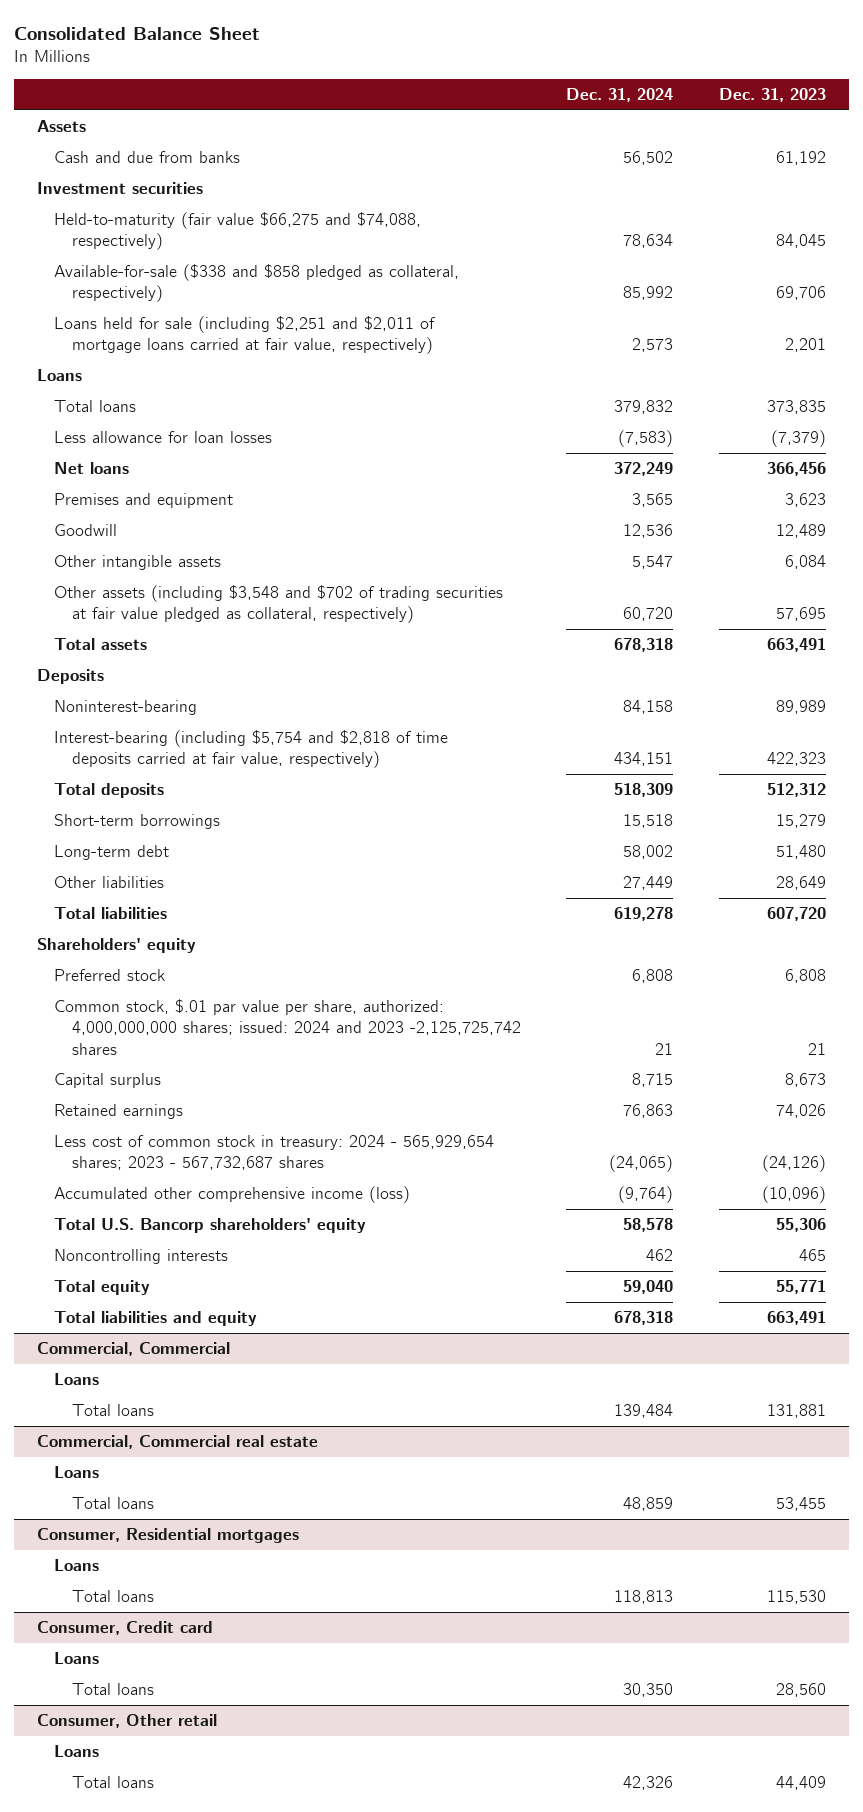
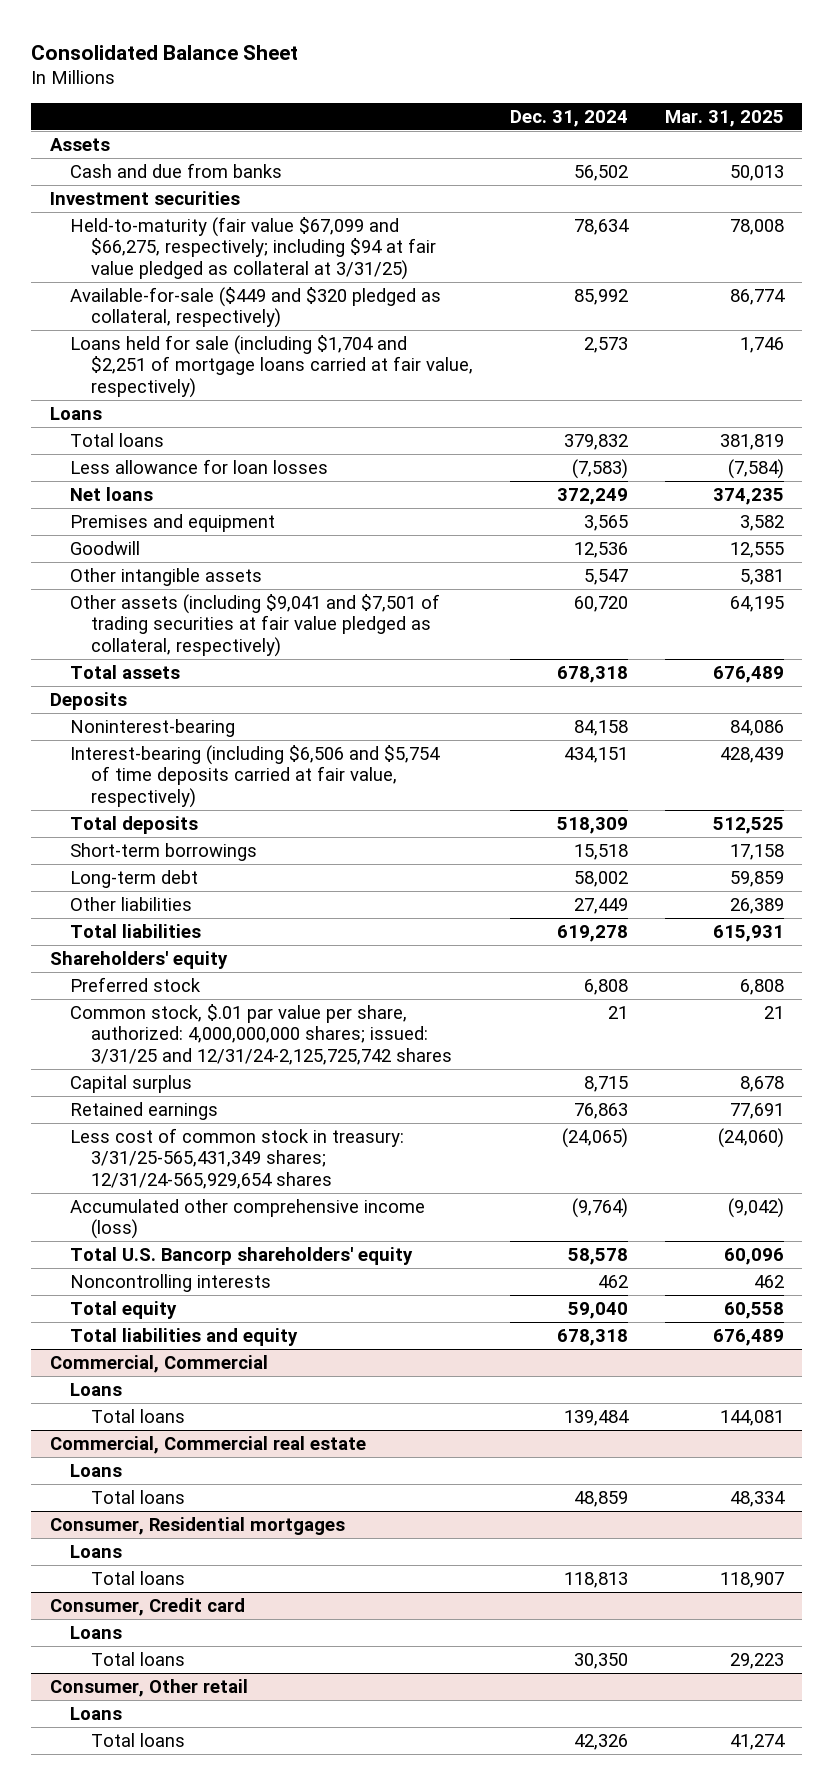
- | Dec. 31, 2024 | Dec. 31, 2023
+ | Dec. 31, 2024 | Mar. 31, 2025
- Held-to-maturity (fair value $66,275 and $74,088, respectively) | 78,634 | 84,045
- Available-for-sale ($338 and $858 pledged as collateral, respectively) | 85,992 | 69,706
- Loans held for sale (including $2,251 and $2,011 of mortgage loans carried at fair value, respectively) | 2,573 | 2,201
+ Held-to-maturity (fair value $67,099 and $66,275, respectively; including $94 at fair value pledged as collateral at 3/31/25) | 78,634 | 78,008
+ Available-for-sale ($449 and $320 pledged as collateral, respectively) | 85,992 | 86,774
+ Loans held for sale (including $1,704 and $2,251 of mortgage loans carried at fair value, respectively) | 2,573 | 1,746
- Other assets (including $3,548 and $702 of trading securities at fair value pledged as collateral, respectively) | 60,720 | 57,695
+ Other assets (including $9,041 and $7,501 of trading securities at fair value pledged as collateral, respectively) | 60,720 | 64,195
- Interest-bearing (including $5,754 and $2,818 of time deposits carried at fair value, respectively) | 434,151 | 422,323
+ Interest-bearing (including $6,506 and $5,754 of time deposits carried at fair value, respectively) | 434,151 | 428,439
- Common stock, $.01 par value per share, authorized: 4,000,000,000 shares; issued: 2024 and 2023 -2,125,725,742 shares | 21 | 21
+ Common stock, $.01 par value per share, authorized: 4,000,000,000 shares; issued: 3/31/25 and 12/31/24-2,125,725,742 shares | 21 | 21
- Less cost of common stock in treasury: 2024 - 565,929,654 shares; 2023 - 567,732,687 shares | (24,065) | (24,126)
+ Less cost of common stock in treasury: 3/31/25-565,431,349 shares; 12/31/24-565,929,654 shares | (24,065) | (24,060)

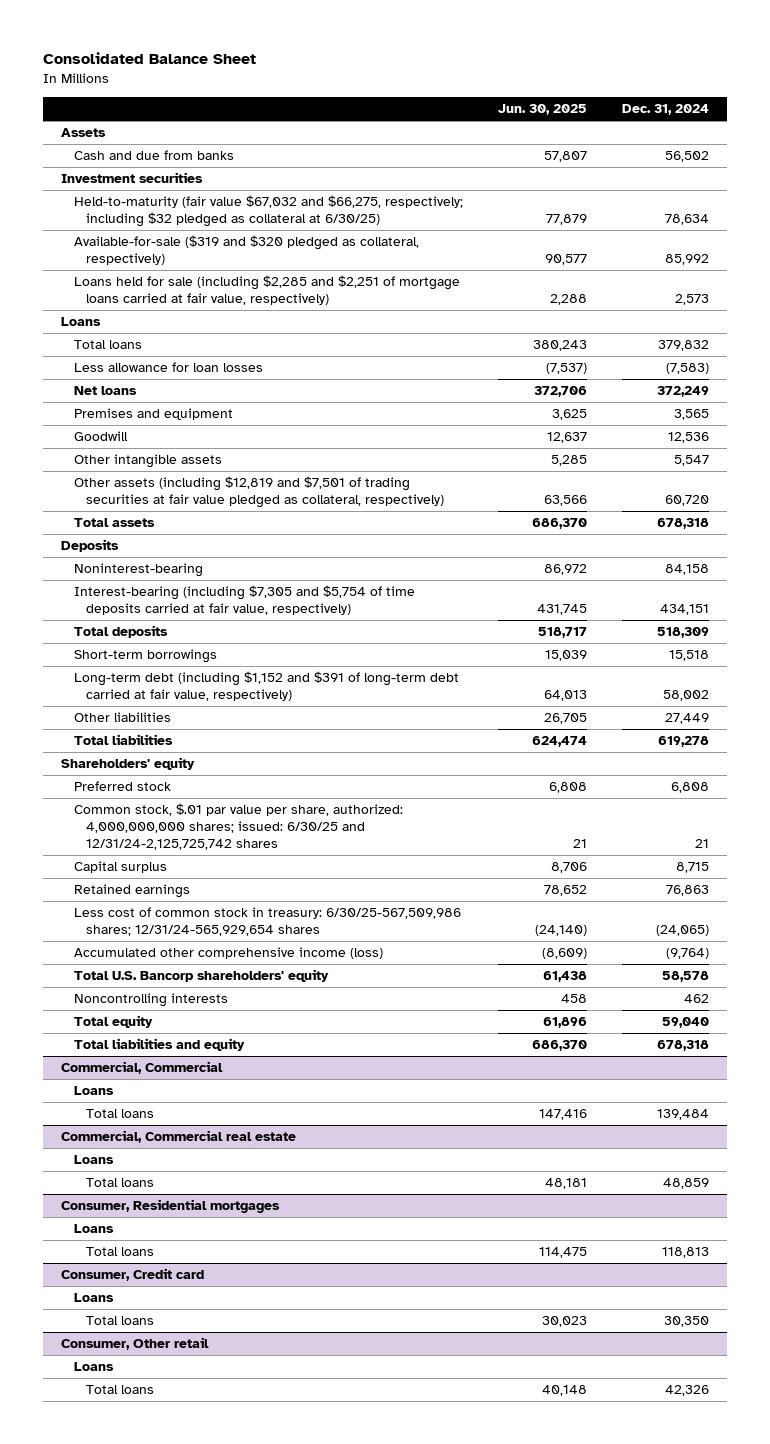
- | Dec. 31, 2024 | Mar. 31, 2025
+ | Jun. 30, 2025 | Dec. 31, 2024
- Held-to-maturity (fair value $67,099 and $66,275, respectively; including $94 at fair value pledged as collateral at 3/31/25) | 78,634 | 78,008
- Available-for-sale ($449 and $320 pledged as collateral, respectively) | 85,992 | 86,774
- Loans held for sale (including $1,704 and $2,251 of mortgage loans carried at fair value, respectively) | 2,573 | 1,746
+ Held-to-maturity (fair value $67,032 and $66,275, respectively; including $32 pledged as collateral at 6/30/25) | 77,879 | 78,634
+ Available-for-sale ($319 and $320 pledged as collateral, respectively) | 90,577 | 85,992
+ Loans held for sale (including $2,285 and $2,251 of mortgage loans carried at fair value, respectively) | 2,288 | 2,573
- Other assets (including $9,041 and $7,501 of trading securities at fair value pledged as collateral, respectively) | 60,720 | 64,195
+ Other assets (including $12,819 and $7,501 of trading securities at fair value pledged as collateral, respectively) | 63,566 | 60,720
- Interest-bearing (including $6,506 and $5,754 of time deposits carried at fair value, respectively) | 434,151 | 428,439
+ Interest-bearing (including $7,305 and $5,754 of time deposits carried at fair value, respectively) | 431,745 | 434,151
- Long-term debt | 58,002 | 59,859
+ Long-term debt (including $1,152 and $391 of long-term debt carried at fair value, respectively) | 64,013 | 58,002
- Common stock, $.01 par value per share, authorized: 4,000,000,000 shares; issued: 3/31/25 and 12/31/24-2,125,725,742 shares | 21 | 21
+ Common stock, $.01 par value per share, authorized: 4,000,000,000 shares; issued: 6/30/25 and 12/31/24-2,125,725,742 shares | 21 | 21
- Less cost of common stock in treasury: 3/31/25-565,431,349 shares; 12/31/24-565,929,654 shares | (24,065) | (24,060)
+ Less cost of common stock in treasury: 6/30/25-567,509,986 shares; 12/31/24-565,929,654 shares | (24,140) | (24,065)

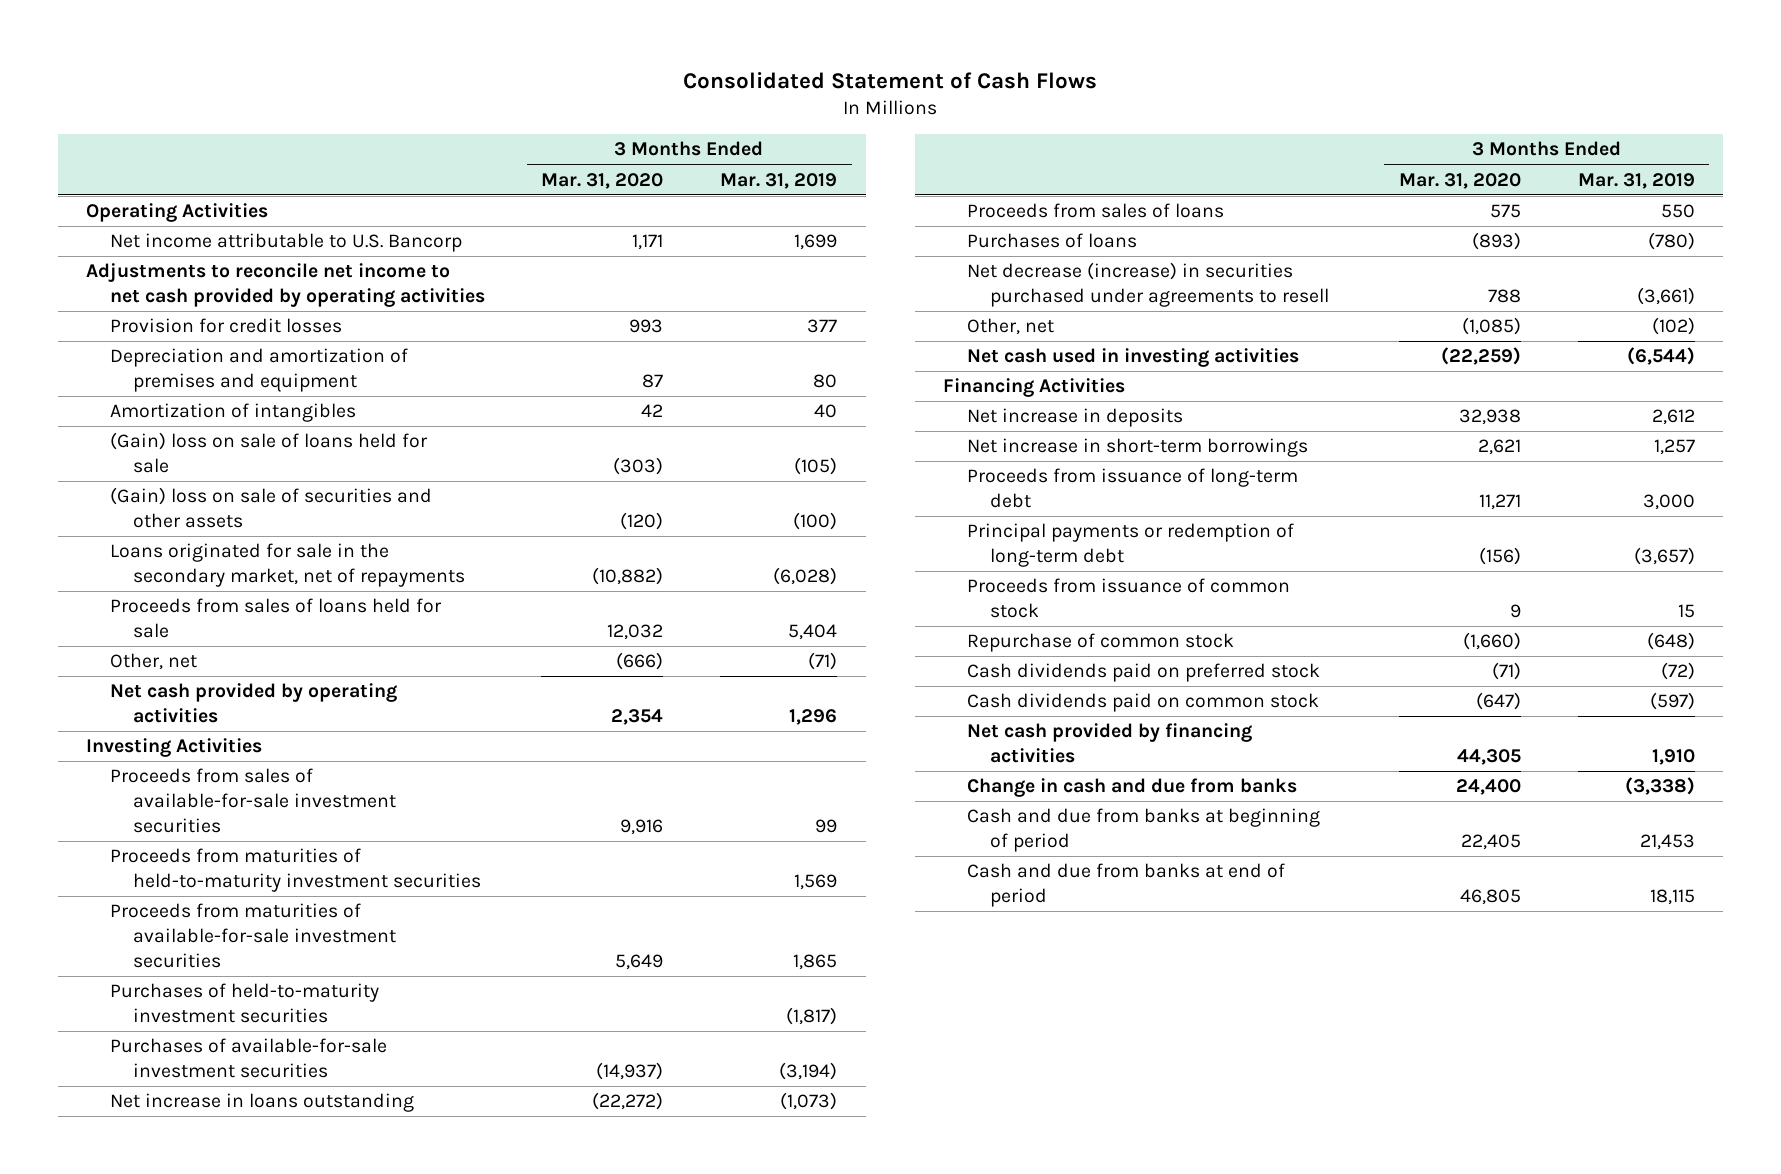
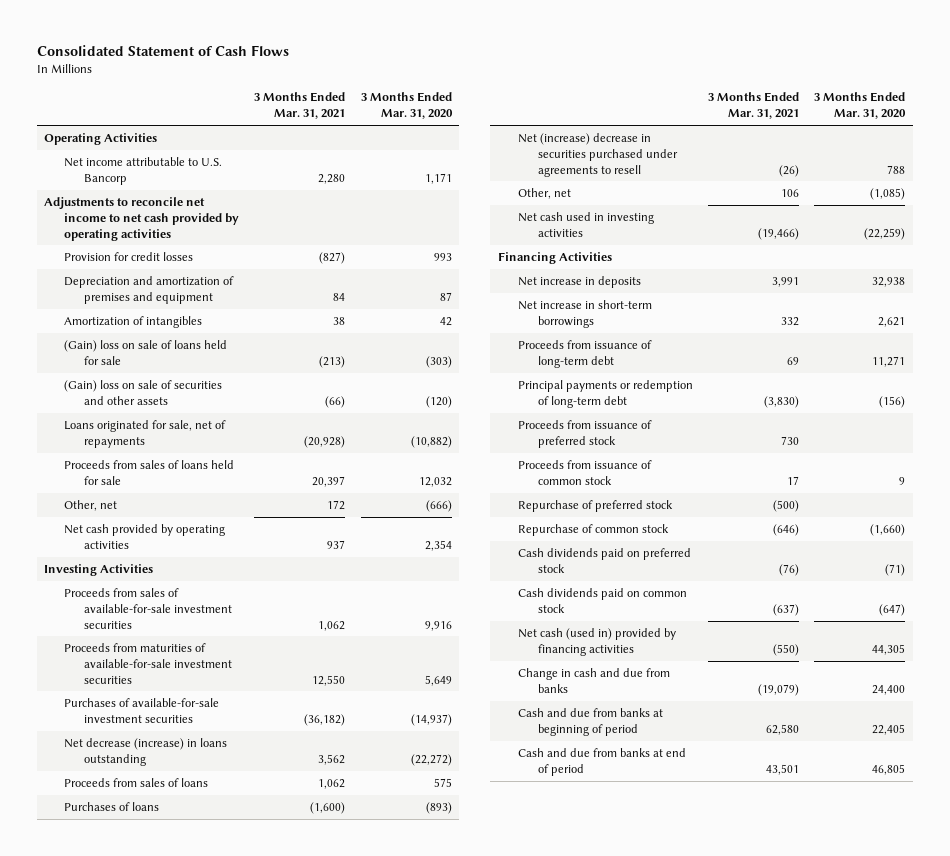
- | 3 Months Ended Mar. 31, 2020 | 3 Months Ended Mar. 31, 2019
+ | 3 Months Ended Mar. 31, 2021 | 3 Months Ended Mar. 31, 2020
- Loans originated for sale in the secondary market, net of repayments | (10,882) | (6,028)
+ Loans originated for sale, net of repayments | (20,928) | (10,882)
- Proceeds from maturities of held-to-maturity investment securities | | 1,569
- Purchases of held-to-maturity investment securities | | (1,817)
- Net increase in loans outstanding | (22,272) | (1,073)
+ Net decrease (increase) in loans outstanding | 3,562 | (22,272)
- Net decrease (increase) in securities purchased under agreements to resell | 788 | (3,661)
+ Net (increase) decrease in securities purchased under agreements to resell | (26) | 788
+ Proceeds from issuance of preferred stock | 730 |
+ Repurchase of preferred stock | (500) |
- Net cash provided by financing activities | 44,305 | 1,910
+ Net cash (used in) provided by financing activities | (550) | 44,305

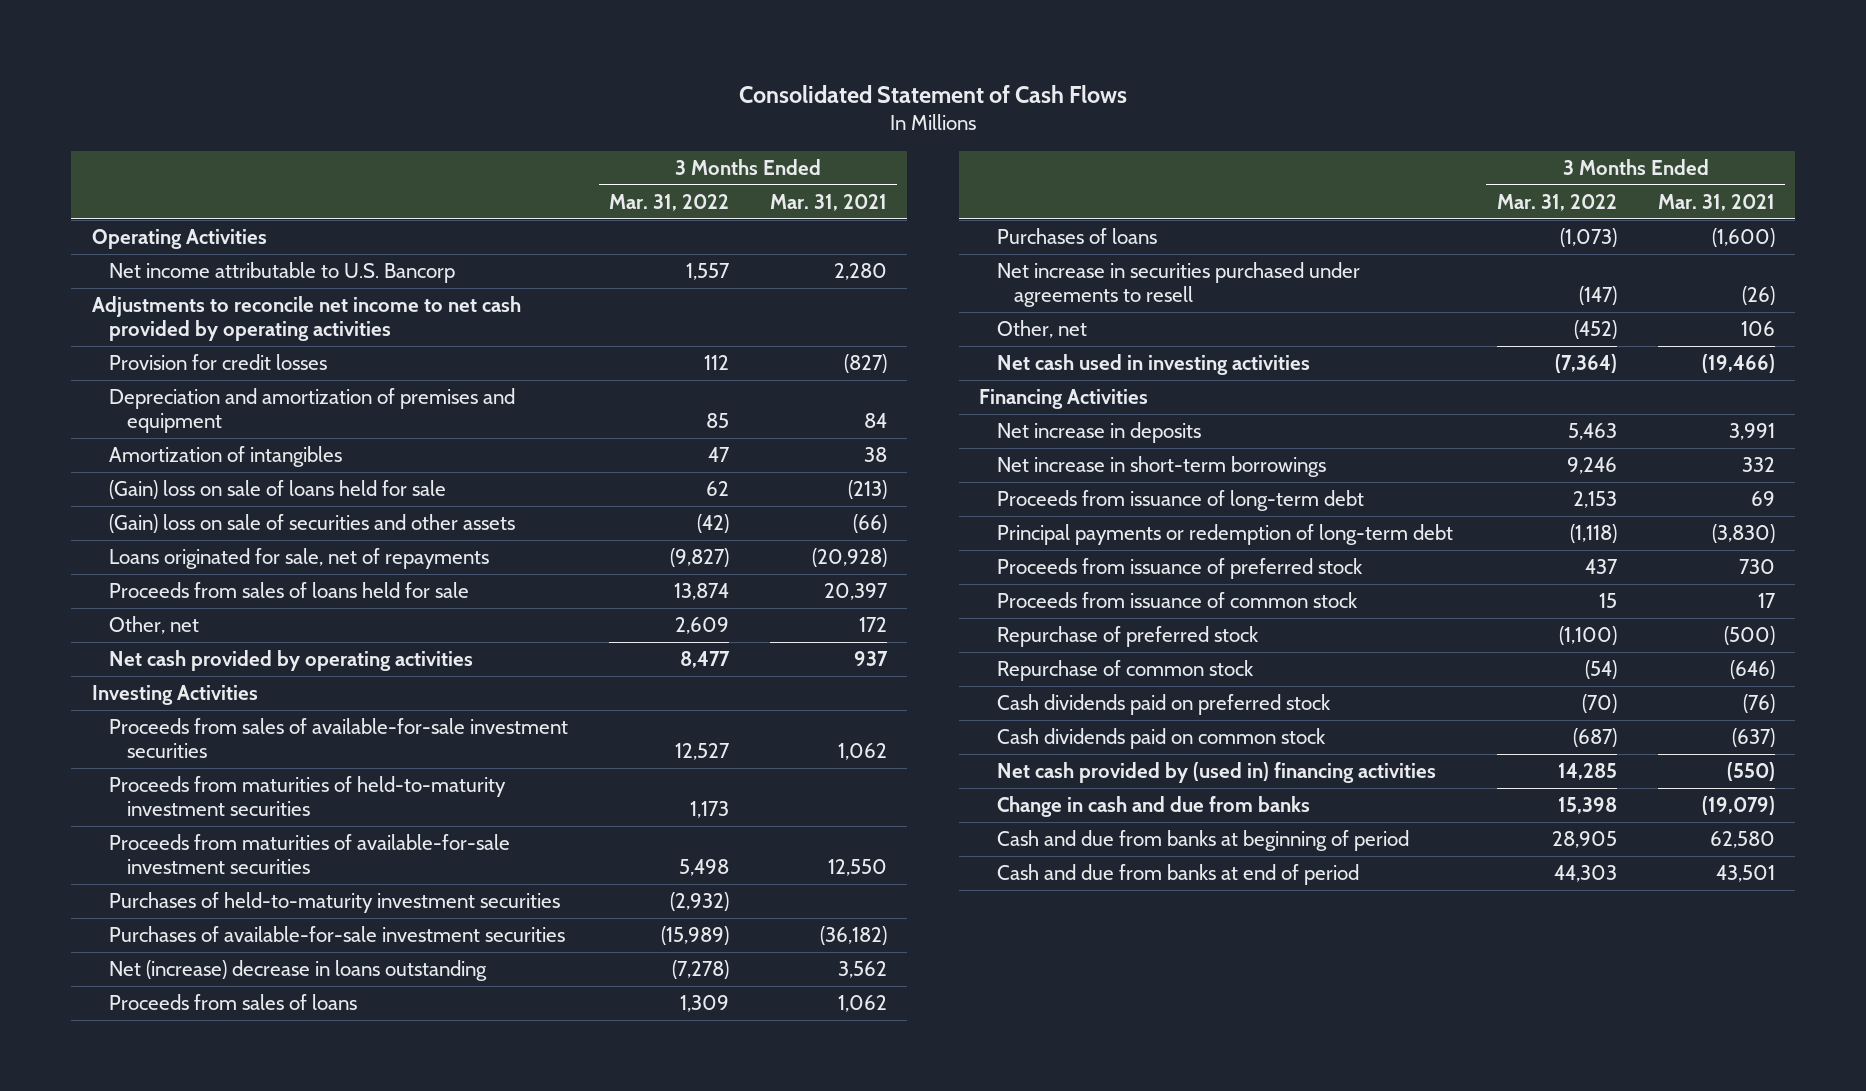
- | 3 Months Ended Mar. 31, 2021 | 3 Months Ended Mar. 31, 2020
+ | 3 Months Ended Mar. 31, 2022 | 3 Months Ended Mar. 31, 2021
+ Proceeds from maturities of held-to-maturity investment securities | 1,173 |
+ Purchases of held-to-maturity investment securities | (2,932) |
- Net decrease (increase) in loans outstanding | 3,562 | (22,272)
+ Net (increase) decrease in loans outstanding | (7,278) | 3,562
- Net (increase) decrease in securities purchased under agreements to resell | (26) | 788
+ Net increase in securities purchased under agreements to resell | (147) | (26)
- Net cash (used in) provided by financing activities | (550) | 44,305
+ Net cash provided by (used in) financing activities | 14,285 | (550)

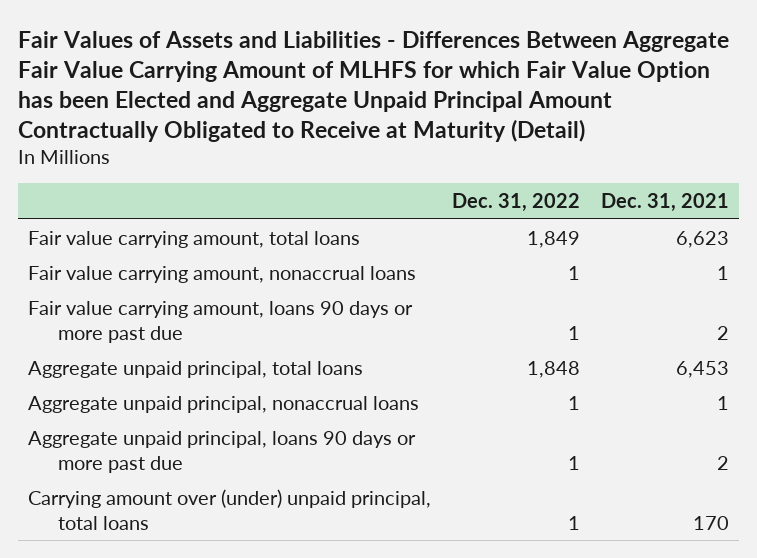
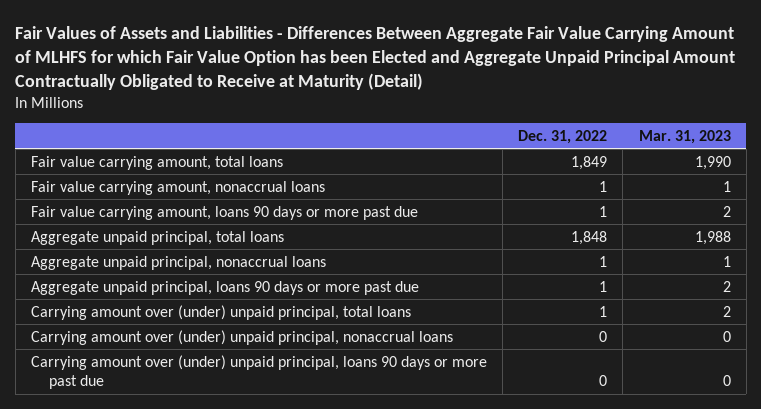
- | Dec. 31, 2022 | Dec. 31, 2021
+ | Dec. 31, 2022 | Mar. 31, 2023
+ Carrying amount over (under) unpaid principal, nonaccrual loans | 0 | 0
+ Carrying amount over (under) unpaid principal, loans 90 days or more past due | 0 | 0

